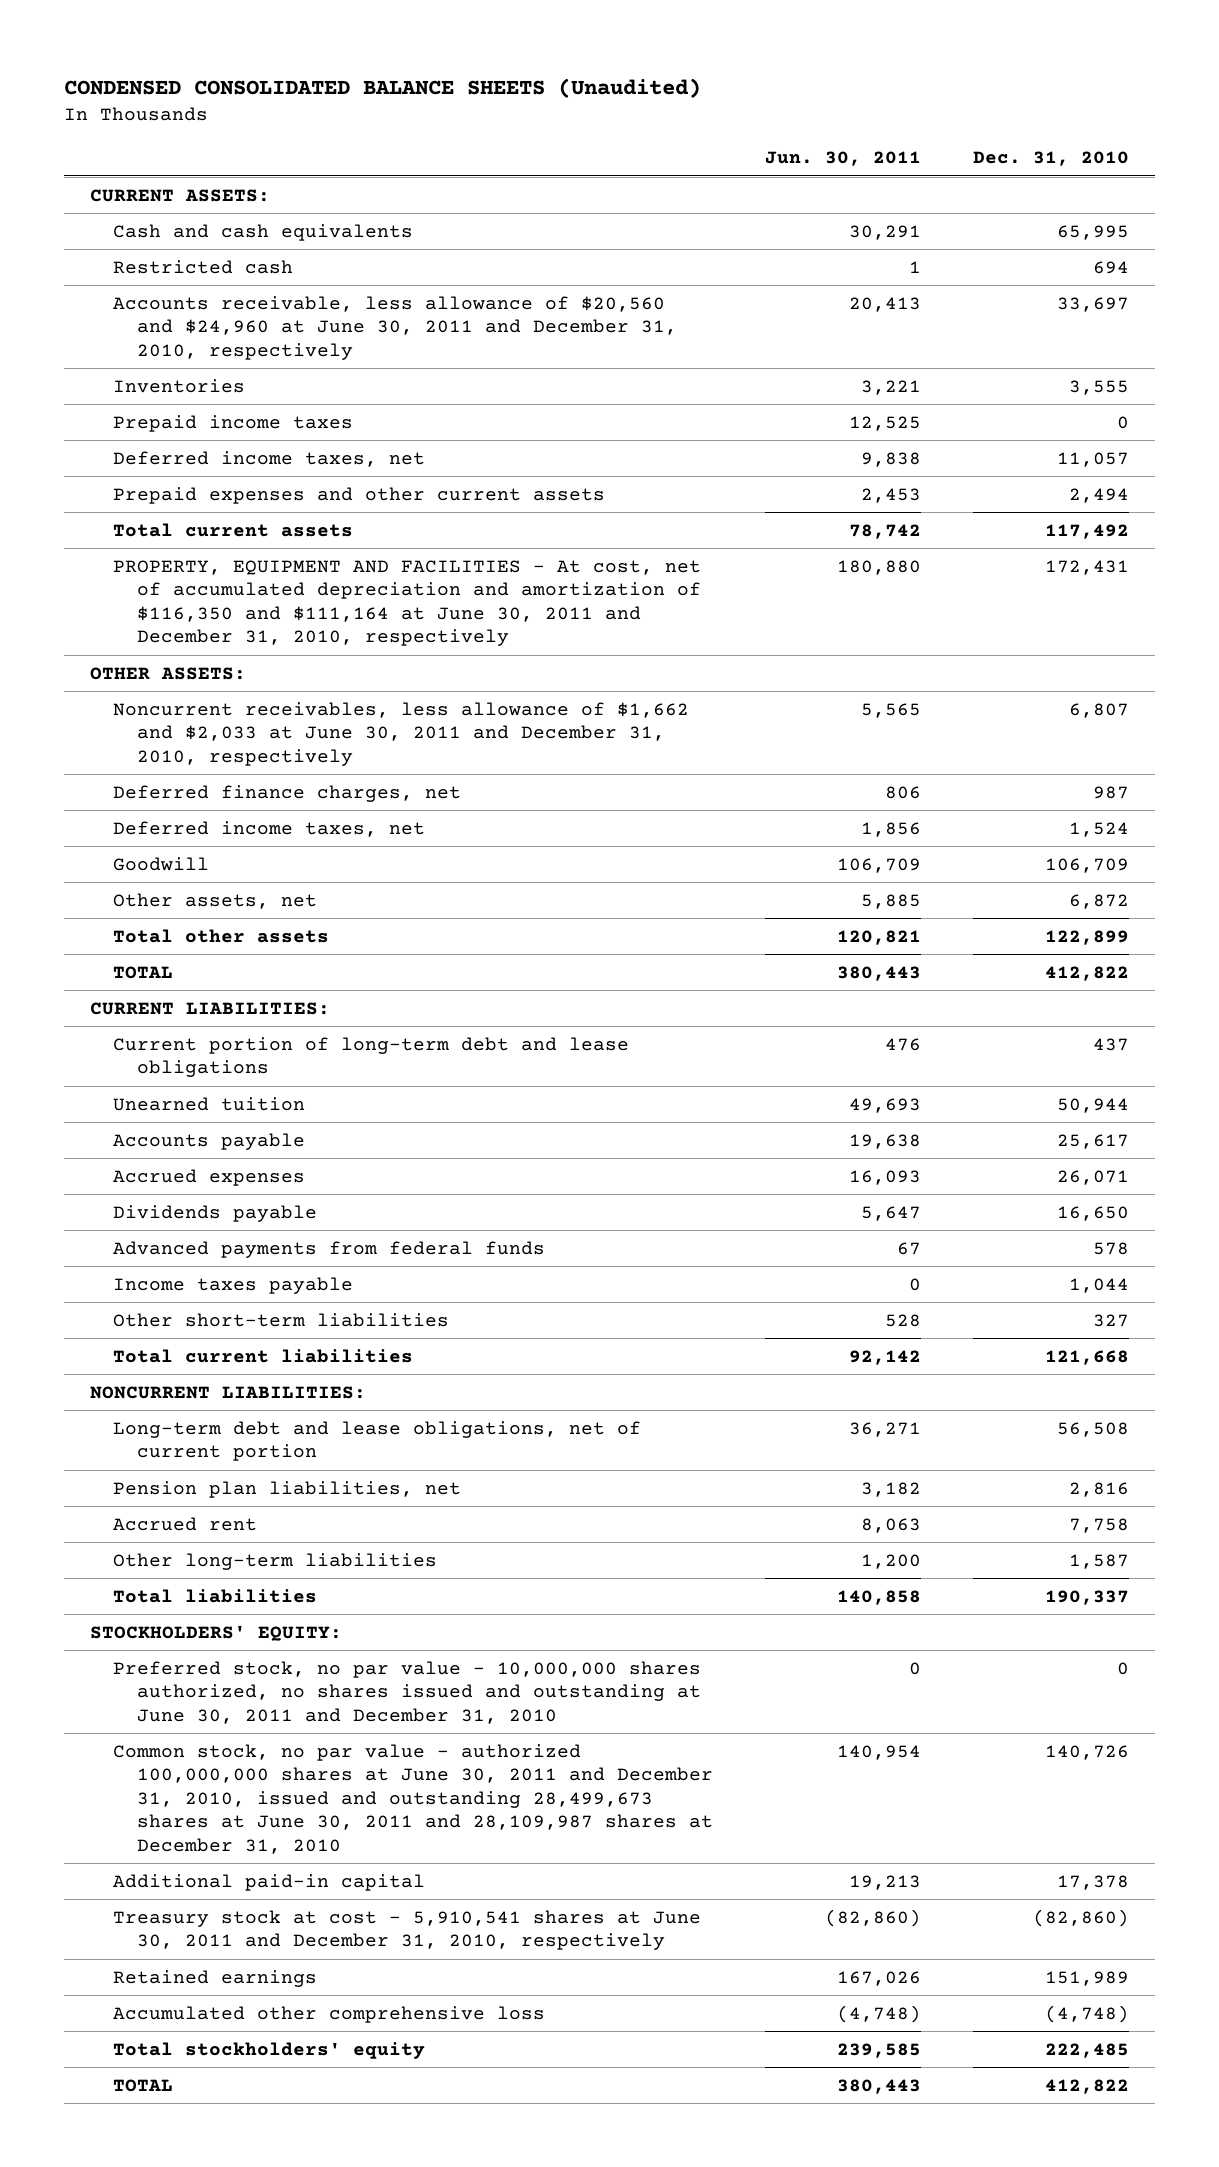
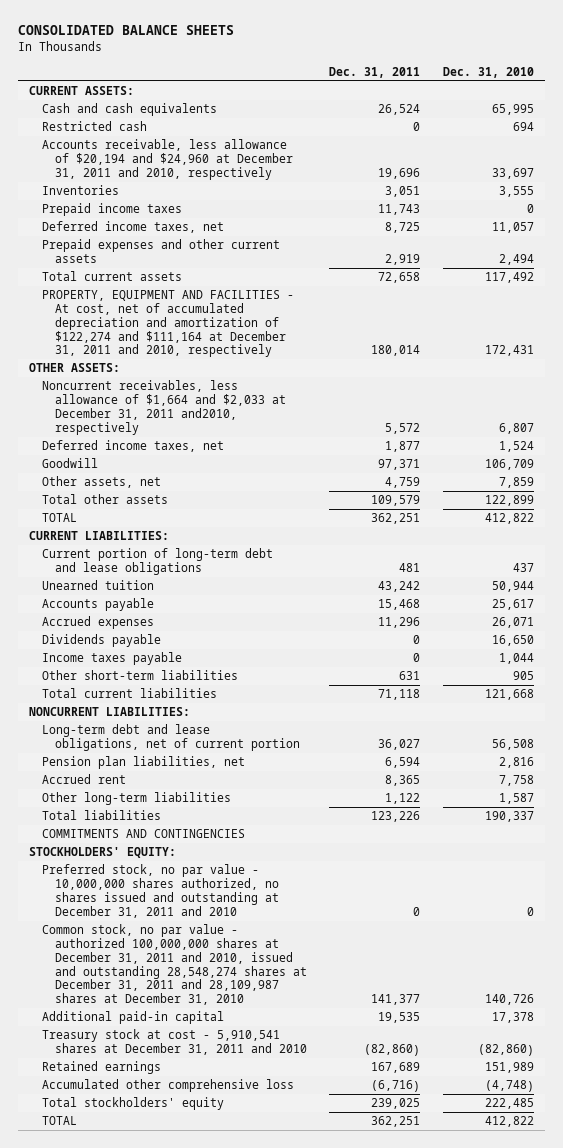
- CONDENSED CONSOLIDATED BALANCE SHEETS (Unaudited)
+ CONSOLIDATED BALANCE SHEETS
- | Jun. 30, 2011 | Dec. 31, 2010
+ | Dec. 31, 2011 | Dec. 31, 2010
- Accounts receivable, less allowance of $20,560 and $24,960 at June 30, 2011 and December 31, 2010, respectively | 20,413 | 33,697
+ Accounts receivable, less allowance of $20,194 and $24,960 at December 31, 2011 and 2010, respectively | 19,696 | 33,697
- PROPERTY, EQUIPMENT AND FACILITIES - At cost, net of accumulated depreciation and amortization of $116,350 and $111,164 at June 30, 2011 and December 31, 2010, respectively | 180,880 | 172,431
+ PROPERTY, EQUIPMENT AND FACILITIES - At cost, net of accumulated depreciation and amortization of $122,274 and $111,164 at December 31, 2011 and 2010, respectively | 180,014 | 172,431
- Noncurrent receivables, less allowance of $1,662 and $2,033 at June 30, 2011 and December 31, 2010, respectively | 5,565 | 6,807
- Deferred finance charges, net | 806 | 987
+ Noncurrent receivables, less allowance of $1,664 and $2,033 at December 31, 2011 and2010, respectively | 5,572 | 6,807
- Other assets, net | 5,885 | 6,872
+ Other assets, net | 4,759 | 7,859
- Advanced payments from federal funds | 67 | 578
- Other short-term liabilities | 528 | 327
+ Other short-term liabilities | 631 | 905
+ COMMITMENTS AND CONTINGENCIES
- Preferred stock, no par value - 10,000,000 shares authorized, no shares issued and outstanding at June 30, 2011 and December 31, 2010 | 0 | 0
- Common stock, no par value - authorized 100,000,000 shares at June 30, 2011 and December 31, 2010, issued and outstanding 28,499,673 shares at June 30, 2011 and 28,109,987 shares at December 31, 2010 | 140,954 | 140,726
+ Preferred stock, no par value - 10,000,000 shares authorized, no shares issued and outstanding at December 31, 2011 and 2010 | 0 | 0
+ Common stock, no par value - authorized 100,000,000 shares at December 31, 2011 and 2010, issued and outstanding 28,548,274 shares at December 31, 2011 and 28,109,987 shares at December 31, 2010 | 141,377 | 140,726
- Treasury stock at cost - 5,910,541 shares at June 30, 2011 and December 31, 2010, respectively | (82,860) | (82,860)
+ Treasury stock at cost - 5,910,541 shares at December 31, 2011 and 2010 | (82,860) | (82,860)

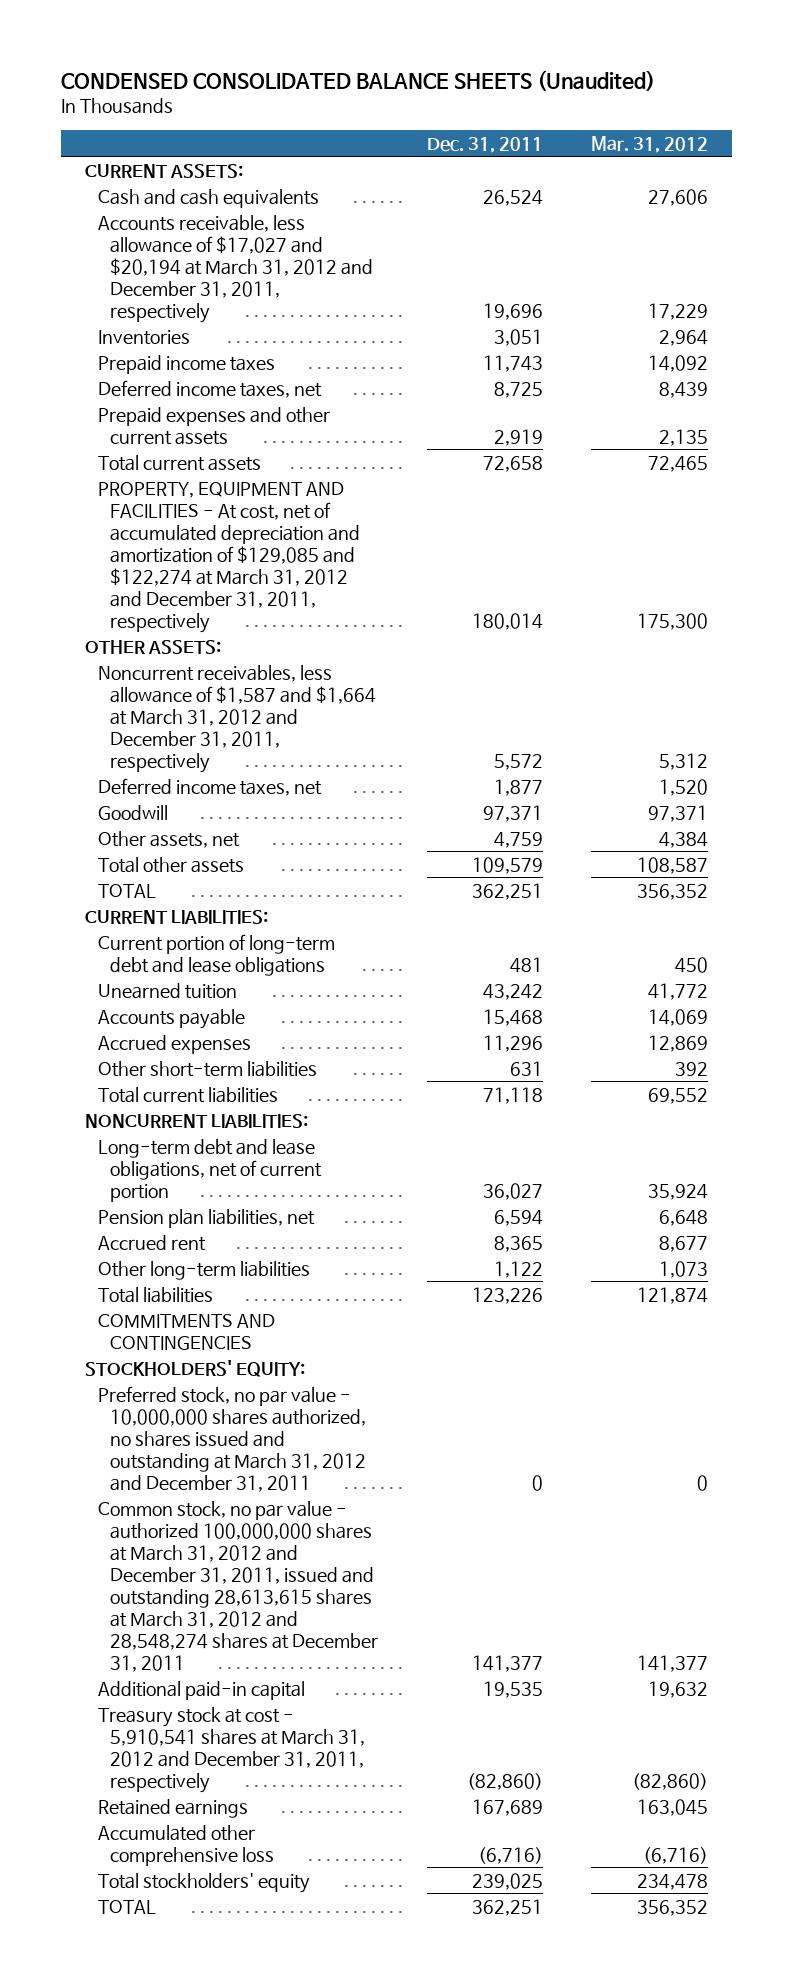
- CONSOLIDATED BALANCE SHEETS
+ CONDENSED CONSOLIDATED BALANCE SHEETS (Unaudited)
- | Dec. 31, 2011 | Dec. 31, 2010
+ | Dec. 31, 2011 | Mar. 31, 2012
- Restricted cash | 0 | 694
- Accounts receivable, less allowance of $20,194 and $24,960 at December 31, 2011 and 2010, respectively | 19,696 | 33,697
+ Accounts receivable, less allowance of $17,027 and $20,194 at March 31, 2012 and December 31, 2011, respectively | 19,696 | 17,229
- PROPERTY, EQUIPMENT AND FACILITIES - At cost, net of accumulated depreciation and amortization of $122,274 and $111,164 at December 31, 2011 and 2010, respectively | 180,014 | 172,431
+ PROPERTY, EQUIPMENT AND FACILITIES - At cost, net of accumulated depreciation and amortization of $129,085 and $122,274 at March 31, 2012 and December 31, 2011, respectively | 180,014 | 175,300
- Noncurrent receivables, less allowance of $1,664 and $2,033 at December 31, 2011 and2010, respectively | 5,572 | 6,807
+ Noncurrent receivables, less allowance of $1,587 and $1,664 at March 31, 2012 and December 31, 2011, respectively | 5,572 | 5,312
- Dividends payable | 0 | 16,650
- Income taxes payable | 0 | 1,044
- Preferred stock, no par value - 10,000,000 shares authorized, no shares issued and outstanding at December 31, 2011 and 2010 | 0 | 0
- Common stock, no par value - authorized 100,000,000 shares at December 31, 2011 and 2010, issued and outstanding 28,548,274 shares at December 31, 2011 and 28,109,987 shares at December 31, 2010 | 141,377 | 140,726
+ Preferred stock, no par value - 10,000,000 shares authorized, no shares issued and outstanding at March 31, 2012 and December 31, 2011 | 0 | 0
+ Common stock, no par value - authorized 100,000,000 shares at March 31, 2012 and December 31, 2011, issued and outstanding 28,613,615 shares at March 31, 2012 and 28,548,274 shares at December 31, 2011 | 141,377 | 141,377
- Treasury stock at cost - 5,910,541 shares at December 31, 2011 and 2010 | (82,860) | (82,860)
+ Treasury stock at cost - 5,910,541 shares at March 31, 2012 and December 31, 2011, respectively | (82,860) | (82,860)

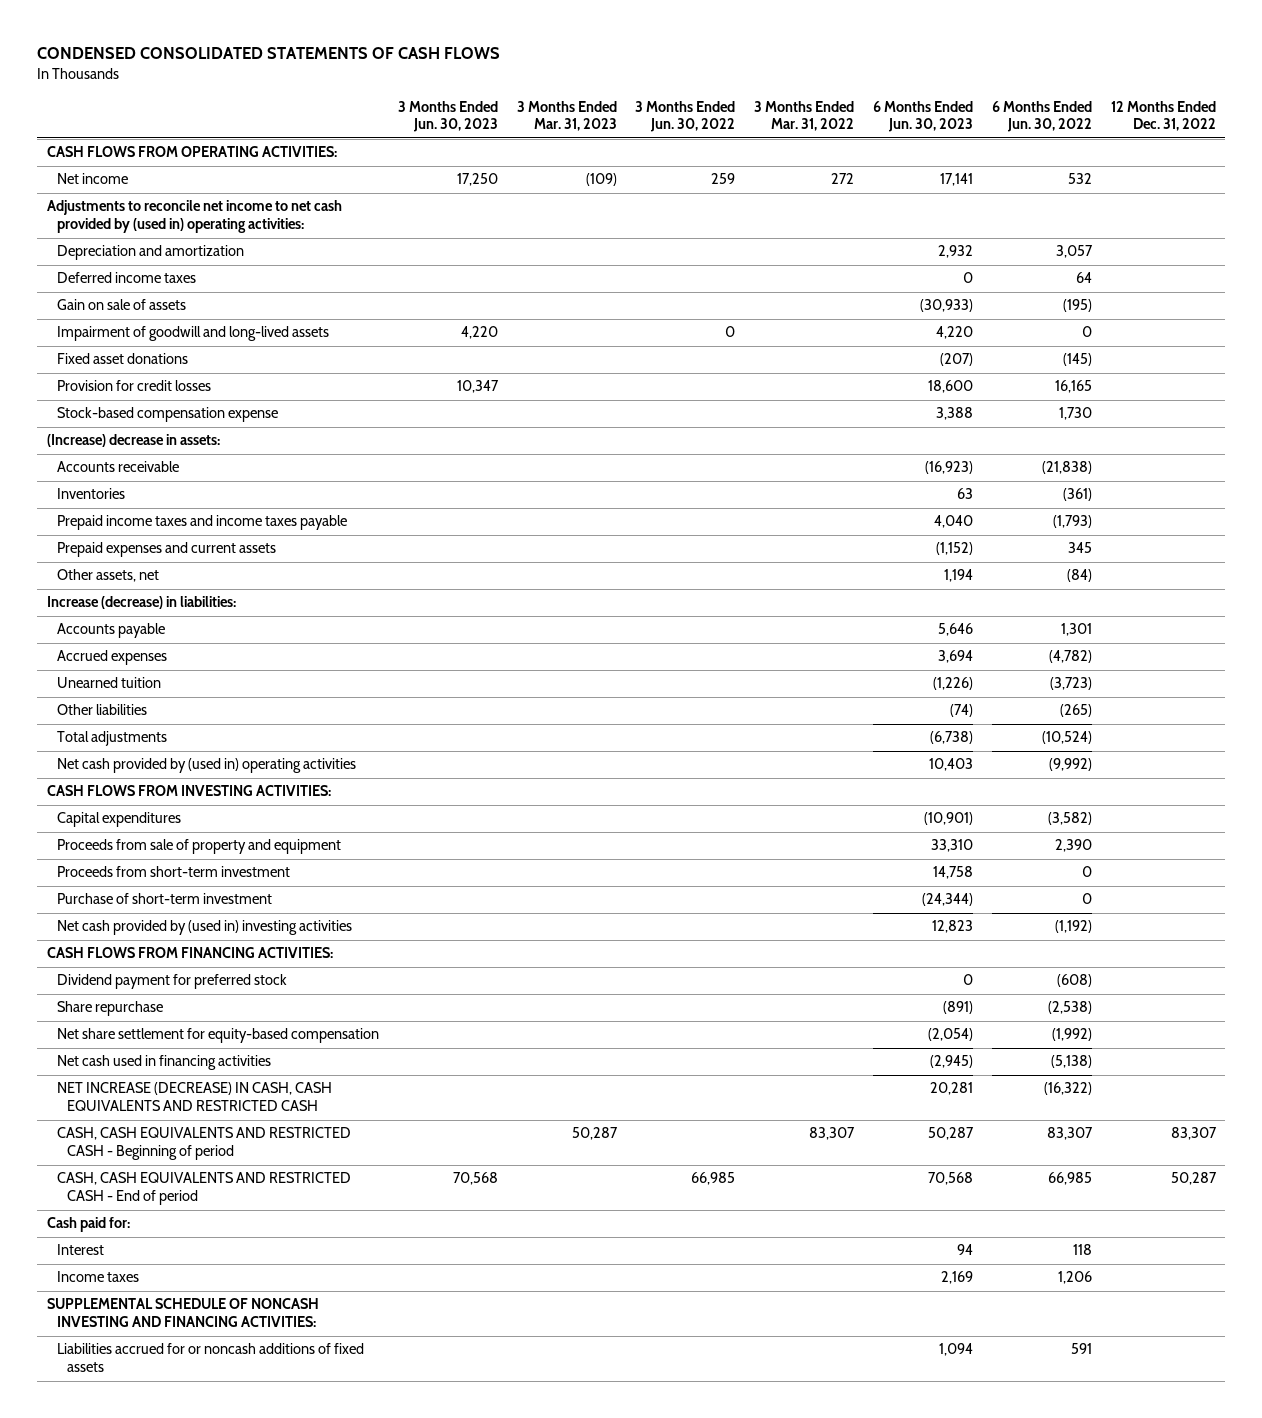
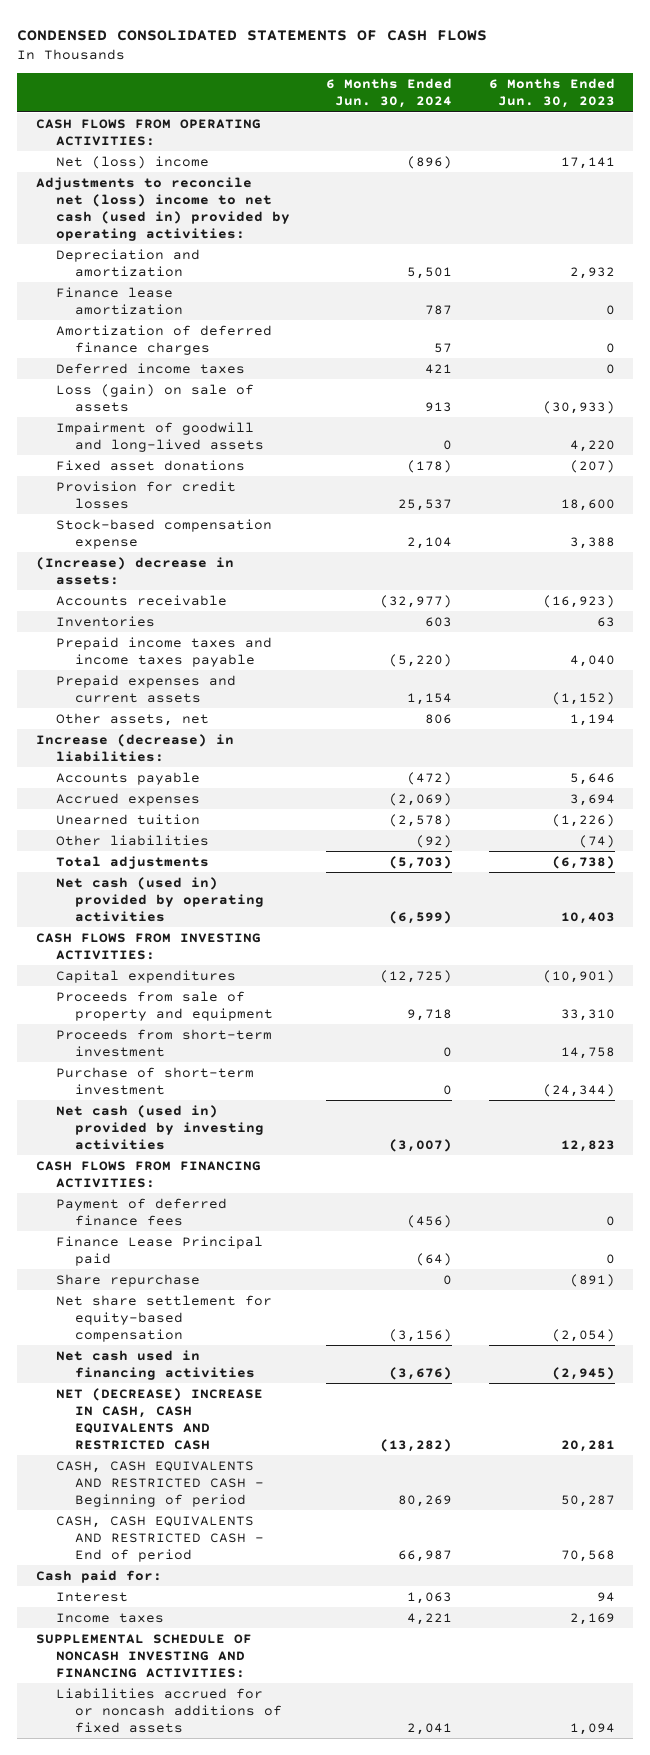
- | 3 Months Ended Jun. 30, 2023 | 3 Months Ended Mar. 31, 2023 | 3 Months Ended Jun. 30, 2022 | 3 Months Ended Mar. 31, 2022 | 6 Months Ended Jun. 30, 2023 | 6 Months Ended Jun. 30, 2022 | 12 Months Ended Dec. 31, 2022
+ | 6 Months Ended Jun. 30, 2024 | 6 Months Ended Jun. 30, 2023
- Net income | 17,250 | (109) | 259 | 272 | 17,141 | 532 |
- Adjustments to reconcile net income to net cash provided by (used in) operating activities:
+ Net (loss) income | (896) | 17,141
+ Adjustments to reconcile net (loss) income to net cash (used in) provided by operating activities:
+ Finance lease amortization | 787 | 0
+ Amortization of deferred finance charges | 57 | 0
- Gain on sale of assets | | | | | (30,933) | (195) |
+ Loss (gain) on sale of assets | 913 | (30,933)
- Net cash provided by (used in) operating activities | | | | | 10,403 | (9,992) |
+ Net cash (used in) provided by operating activities | (6,599) | 10,403
- Net cash provided by (used in) investing activities | | | | | 12,823 | (1,192) |
+ Net cash (used in) provided by investing activities | (3,007) | 12,823
- Dividend payment for preferred stock | | | | | 0 | (608) |
+ Payment of deferred finance fees | (456) | 0
+ Finance Lease Principal paid | (64) | 0
- NET INCREASE (DECREASE) IN CASH, CASH EQUIVALENTS AND RESTRICTED CASH | | | | | 20,281 | (16,322) |
+ NET (DECREASE) INCREASE IN CASH, CASH EQUIVALENTS AND RESTRICTED CASH | (13,282) | 20,281

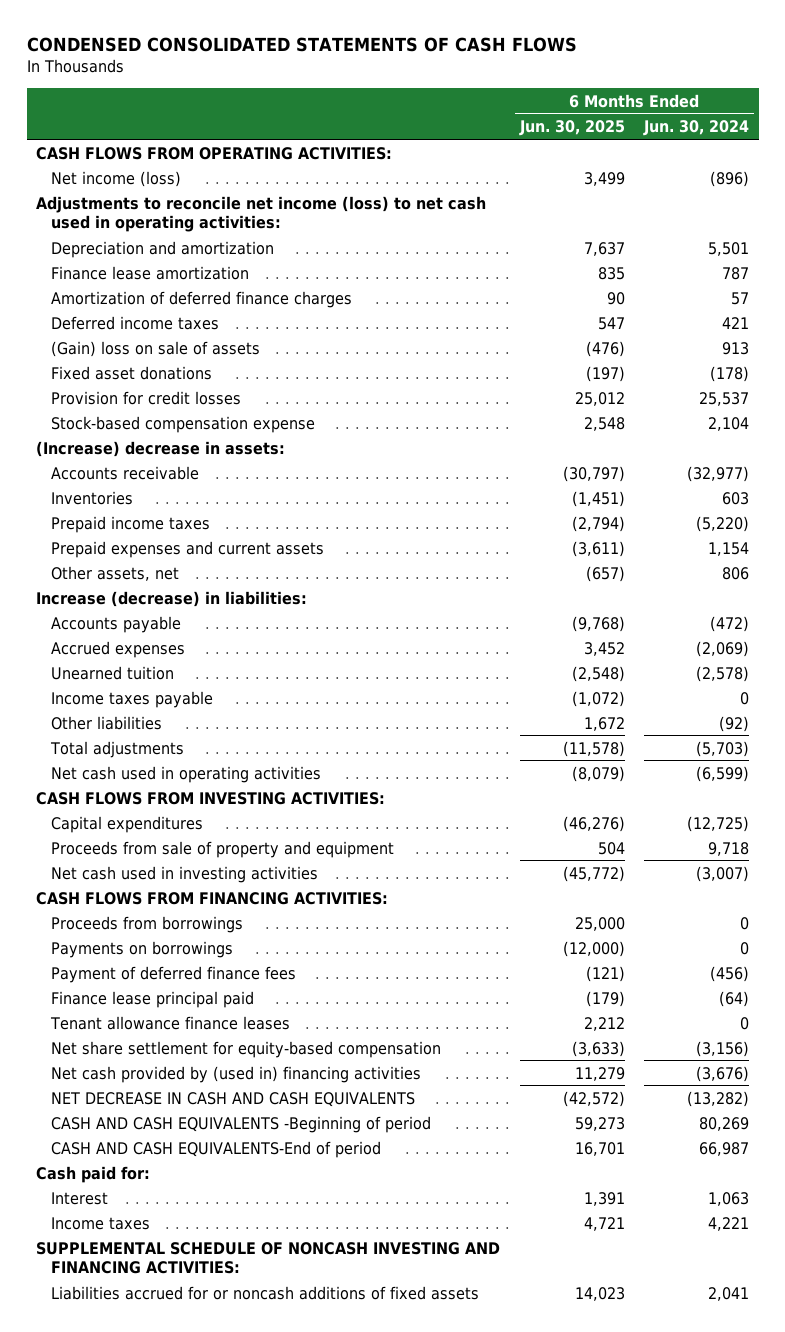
- | 6 Months Ended Jun. 30, 2024 | 6 Months Ended Jun. 30, 2023
+ | 6 Months Ended Jun. 30, 2025 | 6 Months Ended Jun. 30, 2024
- Net (loss) income | (896) | 17,141
- Adjustments to reconcile net (loss) income to net cash (used in) provided by operating activities:
+ Net income (loss) | 3,499 | (896)
+ Adjustments to reconcile net income (loss) to net cash used in operating activities:
- Loss (gain) on sale of assets | 913 | (30,933)
- Impairment of goodwill and long-lived assets | 0 | 4,220
+ (Gain) loss on sale of assets | (476) | 913
- Prepaid income taxes and income taxes payable | (5,220) | 4,040
+ Prepaid income taxes | (2,794) | (5,220)
+ Income taxes payable | (1,072) | 0
- Net cash (used in) provided by operating activities | (6,599) | 10,403
+ Net cash used in operating activities | (8,079) | (6,599)
- Proceeds from short-term investment | 0 | 14,758
- Purchase of short-term investment | 0 | (24,344)
- Net cash (used in) provided by investing activities | (3,007) | 12,823
+ Net cash used in investing activities | (45,772) | (3,007)
+ Proceeds from borrowings | 25,000 | 0
+ Payments on borrowings | (12,000) | 0
- Finance Lease Principal paid | (64) | 0
- Share repurchase | 0 | (891)
+ Finance lease principal paid | (179) | (64)
+ Tenant allowance finance leases | 2,212 | 0
- Net cash used in financing activities | (3,676) | (2,945)
- NET (DECREASE) INCREASE IN CASH, CASH EQUIVALENTS AND RESTRICTED CASH | (13,282) | 20,281
- CASH, CASH EQUIVALENTS AND RESTRICTED CASH - Beginning of period | 80,269 | 50,287
- CASH, CASH EQUIVALENTS AND RESTRICTED CASH - End of period | 66,987 | 70,568
+ Net cash provided by (used in) financing activities | 11,279 | (3,676)
+ NET DECREASE IN CASH AND CASH EQUIVALENTS | (42,572) | (13,282)
+ CASH AND CASH EQUIVALENTS -Beginning of period | 59,273 | 80,269
+ CASH AND CASH EQUIVALENTS-End of period | 16,701 | 66,987

